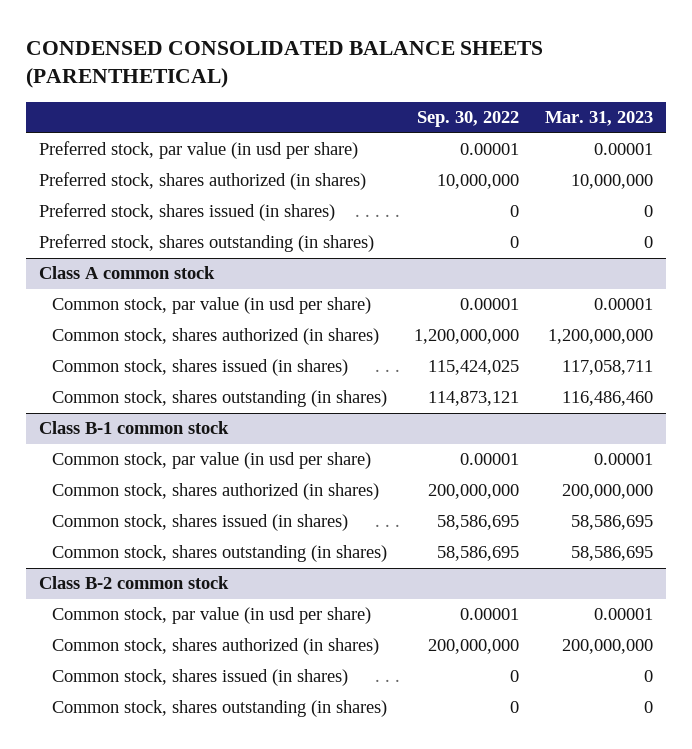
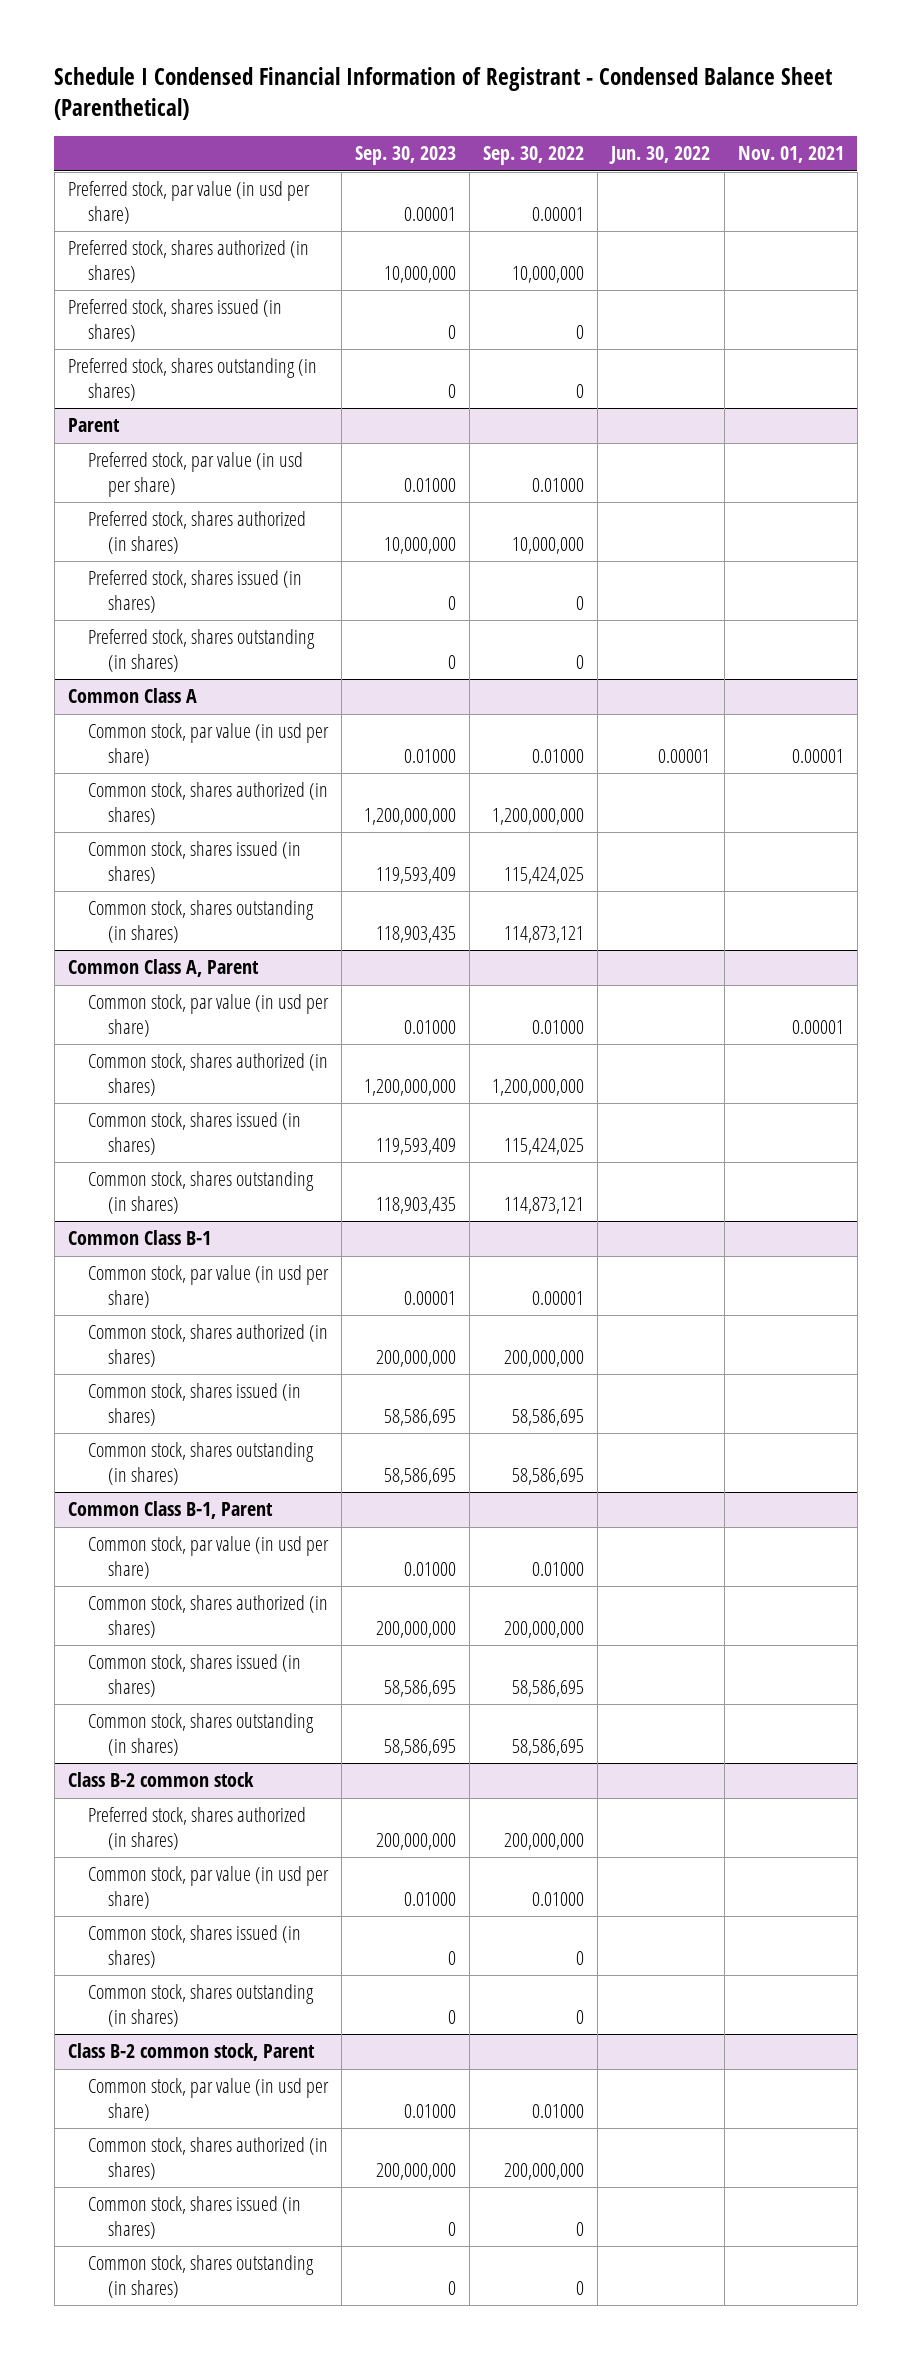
- CONDENSED CONSOLIDATED BALANCE SHEETS (PARENTHETICAL)
+ Schedule I Condensed Financial Information of Registrant - Condensed Balance Sheet (Parenthetical)
- | Sep. 30, 2022 | Mar. 31, 2023
+ | Sep. 30, 2023 | Sep. 30, 2022 | Jun. 30, 2022 | Nov. 01, 2021
- Class A common stock
- Common stock, par value (in usd per share) | 0.00001 | 0.00001
+ Parent
+ Preferred stock, par value (in usd per share) | 0.01000 | 0.01000 | |
+ Preferred stock, shares authorized (in shares) | 10,000,000 | 10,000,000 | |
+ Preferred stock, shares issued (in shares) | 0 | 0 | |
+ Preferred stock, shares outstanding (in shares) | 0 | 0 | |
+ Common Class A
+ Common stock, par value (in usd per share) | 0.01000 | 0.01000 | 0.00001 | 0.00001
- Class B-1 common stock
+ Common Class A, Parent
+ Common stock, par value (in usd per share) | 0.01000 | 0.01000 | | 0.00001
+ Common stock, shares authorized (in shares) | 1,200,000,000 | 1,200,000,000 | |
+ Common stock, shares issued (in shares) | 119,593,409 | 115,424,025 | |
+ Common stock, shares outstanding (in shares) | 118,903,435 | 114,873,121 | |
+ Common Class B-1
+ Common Class B-1, Parent
+ Common stock, par value (in usd per share) | 0.01000 | 0.01000 | |
+ Common stock, shares authorized (in shares) | 200,000,000 | 200,000,000 | |
+ Common stock, shares issued (in shares) | 58,586,695 | 58,586,695 | |
+ Common stock, shares outstanding (in shares) | 58,586,695 | 58,586,695 | |
@ Class B-2 common stock
- Common stock, par value (in usd per share) | 0.00001 | 0.00001
+ Preferred stock, shares authorized (in shares) | 200,000,000 | 200,000,000 | |
+ Common stock, par value (in usd per share) | 0.01000 | 0.01000 | |
+ Common stock, shares issued (in shares) | 0 | 0 | |
+ Common stock, shares outstanding (in shares) | 0 | 0 | |
+ Class B-2 common stock, Parent
+ Common stock, par value (in usd per share) | 0.01000 | 0.01000 | |

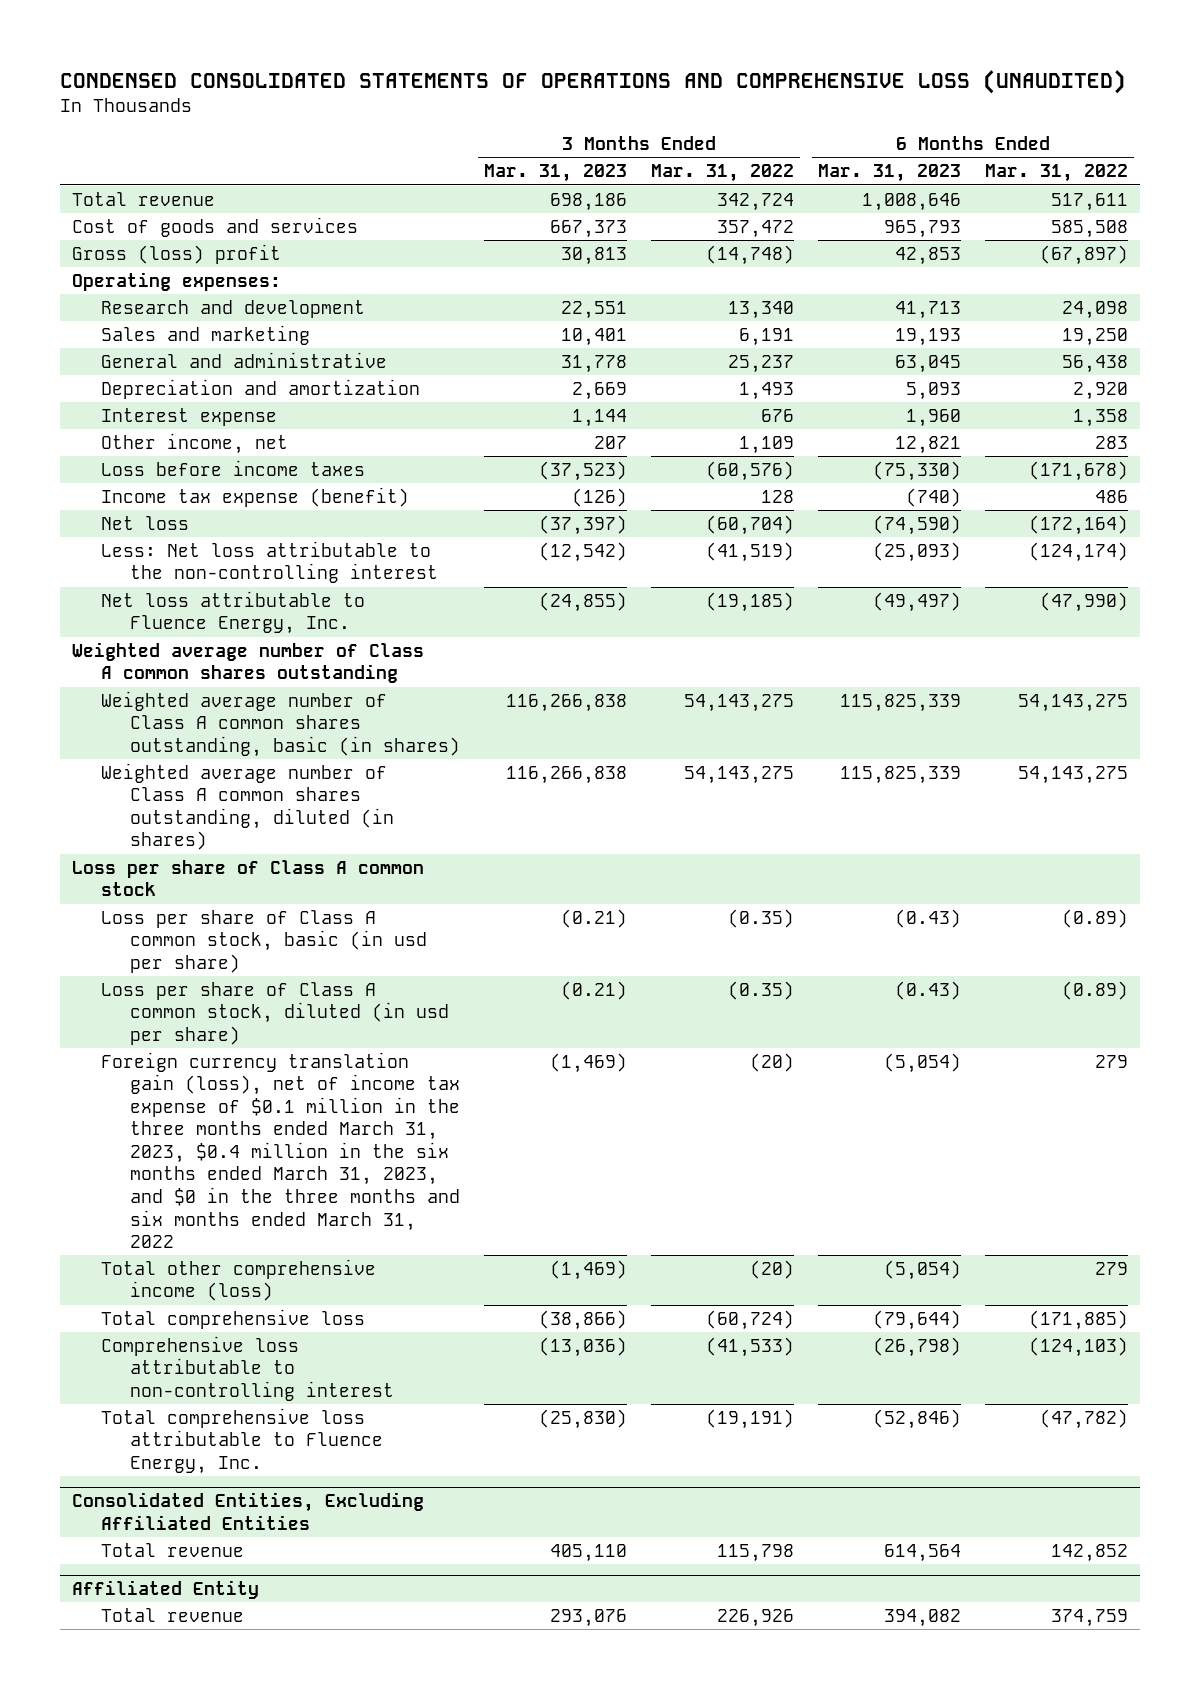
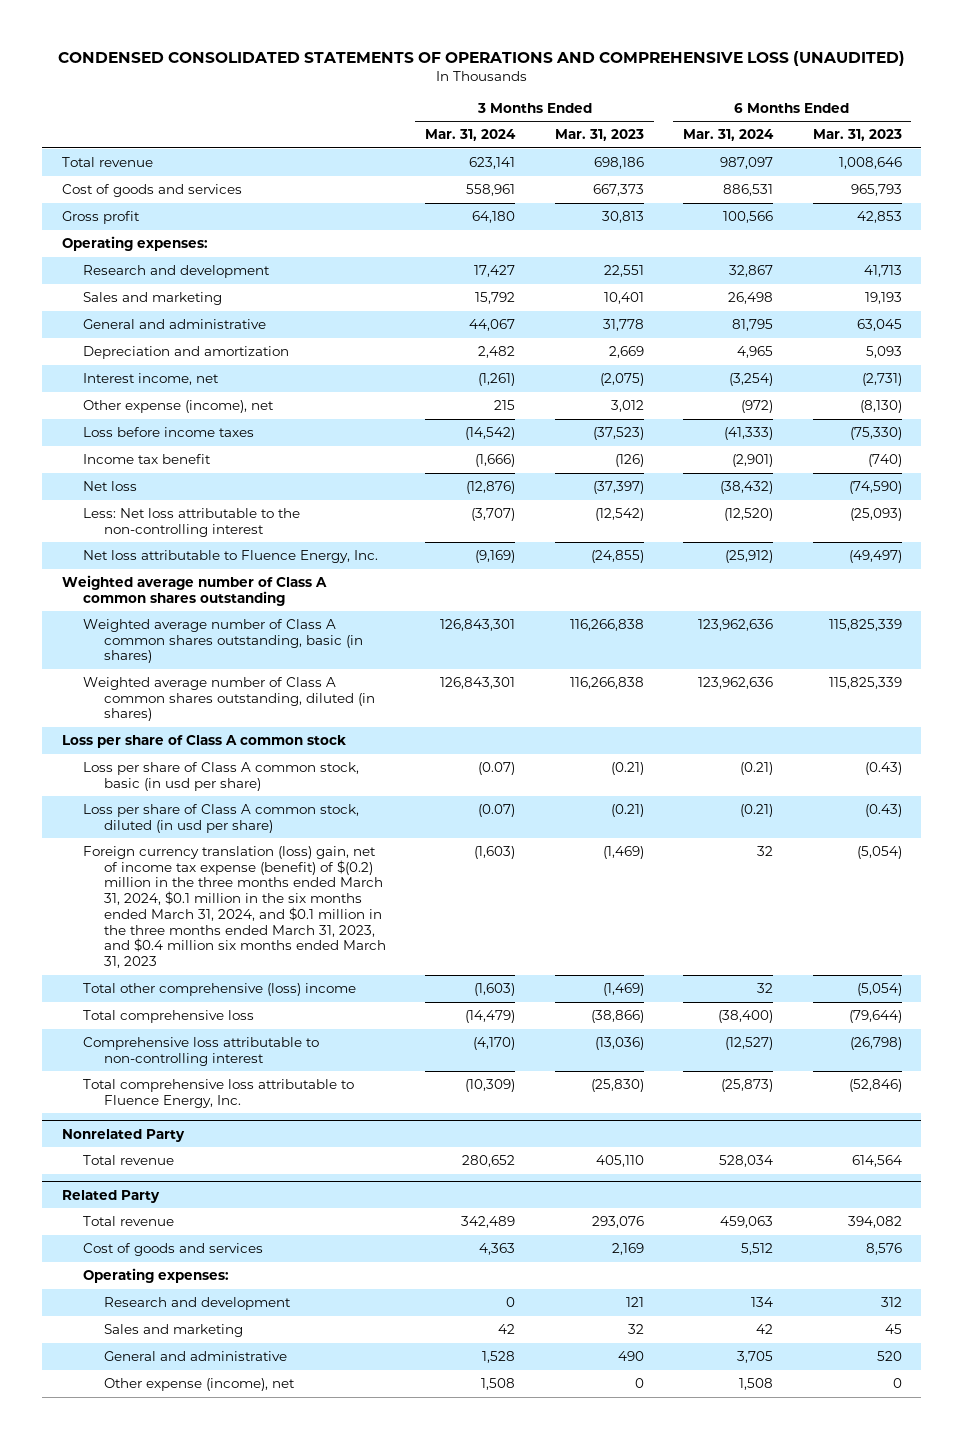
- | 3 Months Ended Mar. 31, 2023 | 3 Months Ended Mar. 31, 2022 | 6 Months Ended Mar. 31, 2023 | 6 Months Ended Mar. 31, 2022
+ | 3 Months Ended Mar. 31, 2024 | 3 Months Ended Mar. 31, 2023 | 6 Months Ended Mar. 31, 2024 | 6 Months Ended Mar. 31, 2023
- Gross (loss) profit | 30,813 | (14,748) | 42,853 | (67,897)
+ Gross profit | 64,180 | 30,813 | 100,566 | 42,853
- Interest expense | 1,144 | 676 | 1,960 | 1,358
- Other income, net | 207 | 1,109 | 12,821 | 283
+ Interest income, net | (1,261) | (2,075) | (3,254) | (2,731)
+ Other expense (income), net | 215 | 3,012 | (972) | (8,130)
- Income tax expense (benefit) | (126) | 128 | (740) | 486
+ Income tax benefit | (1,666) | (126) | (2,901) | (740)
- Foreign currency translation gain (loss), net of income tax expense of $0.1 million in the three months ended March 31, 2023, $0.4 million in the six months ended March 31, 2023, and $0 in the three months and six months ended March 31, 2022 | (1,469) | (20) | (5,054) | 279
- Total other comprehensive income (loss) | (1,469) | (20) | (5,054) | 279
+ Foreign currency translation (loss) gain, net of income tax expense (benefit) of $(0.2) million in the three months ended March 31, 2024, $0.1 million in the six months ended March 31, 2024, and $0.1 million in the three months ended March 31, 2023, and $0.4 million six months ended March 31, 2023 | (1,603) | (1,469) | 32 | (5,054)
+ Total other comprehensive (loss) income | (1,603) | (1,469) | 32 | (5,054)
- Consolidated Entities, Excluding Affiliated Entities
+ Nonrelated Party
- Affiliated Entity
+ Related Party
+ Cost of goods and services | 4,363 | 2,169 | 5,512 | 8,576
+ Operating expenses:
+ Research and development | 0 | 121 | 134 | 312
+ Sales and marketing | 42 | 32 | 42 | 45
+ General and administrative | 1,528 | 490 | 3,705 | 520
+ Other expense (income), net | 1,508 | 0 | 1,508 | 0

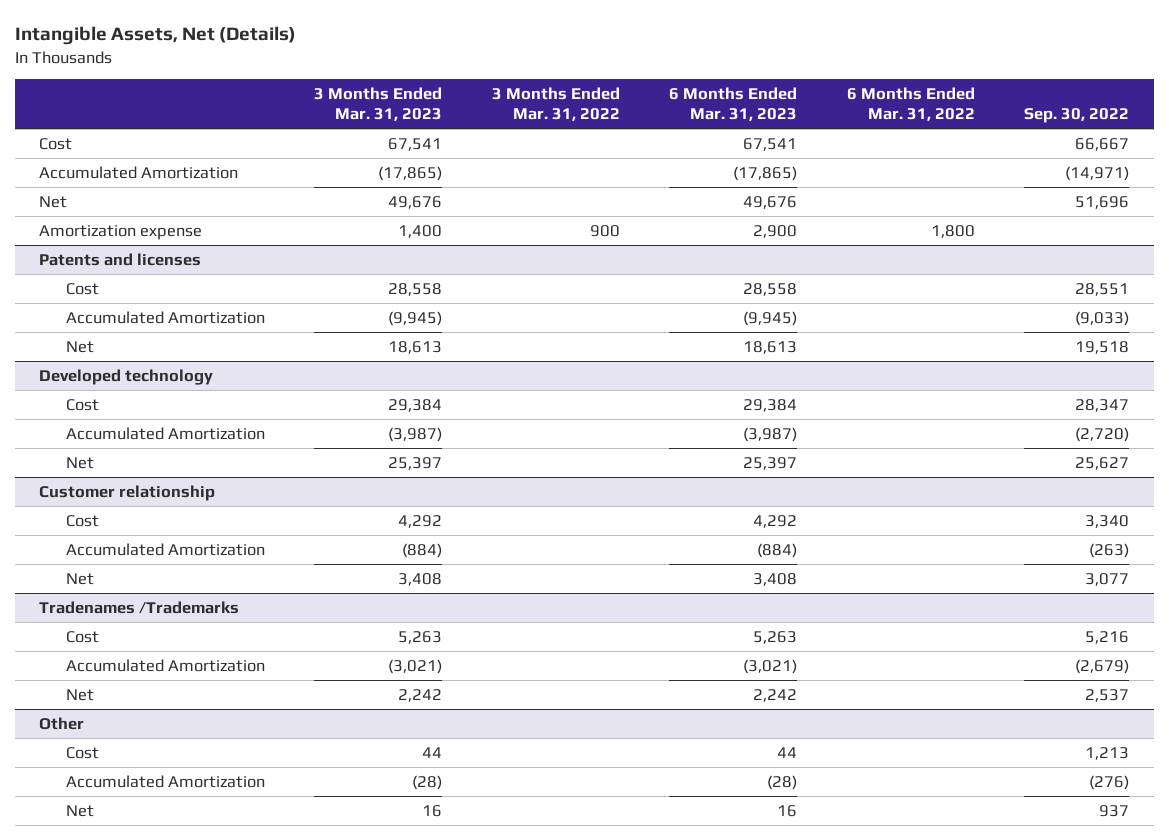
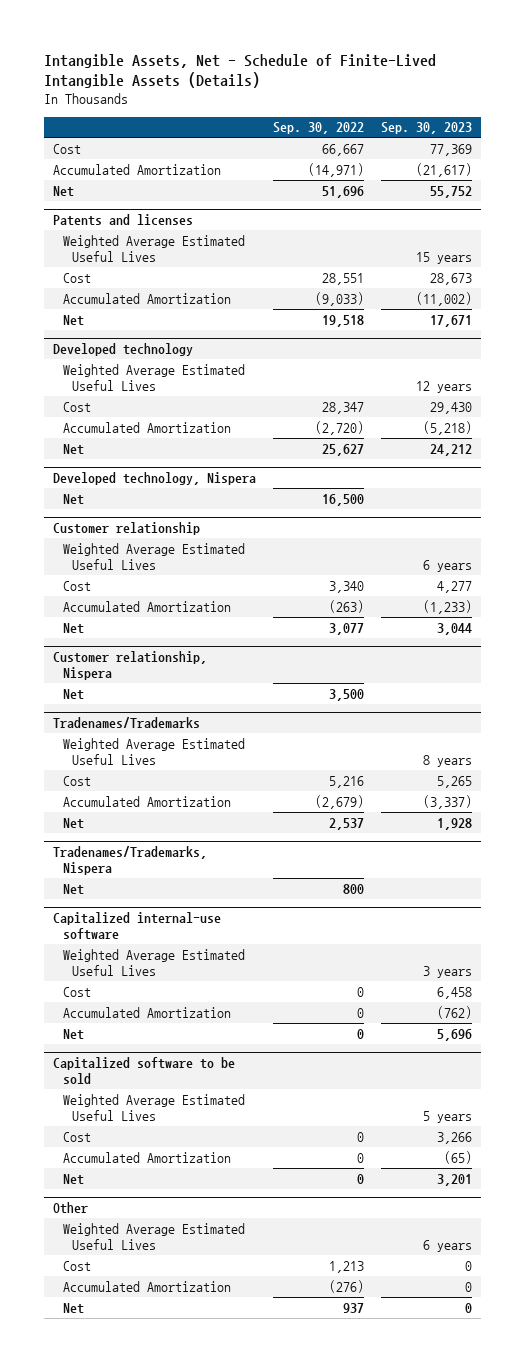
- Intangible Assets, Net (Details)
+ Intangible Assets, Net - Schedule of Finite-Lived Intangible Assets (Details)
- | 3 Months Ended Mar. 31, 2023 | 3 Months Ended Mar. 31, 2022 | 6 Months Ended Mar. 31, 2023 | 6 Months Ended Mar. 31, 2022 | Sep. 30, 2022
+ | Sep. 30, 2022 | Sep. 30, 2023
- Amortization expense | 1,400 | 900 | 2,900 | 1,800 |
@ Patents and licenses
+ Weighted Average Estimated Useful Lives | | 15 years
@ Developed technology
+ Weighted Average Estimated Useful Lives | | 12 years
+ Developed technology, Nispera
+ Net | 16,500 |
@ Customer relationship
+ Weighted Average Estimated Useful Lives | | 6 years
- Tradenames /Trademarks
+ Customer relationship, Nispera
+ Net | 3,500 |
+ Tradenames/Trademarks
+ Weighted Average Estimated Useful Lives | | 8 years
+ Tradenames/Trademarks, Nispera
+ Net | 800 |
+ Capitalized internal-use software
+ Weighted Average Estimated Useful Lives | | 3 years
+ Cost | 0 | 6,458
+ Accumulated Amortization | 0 | (762)
+ Net | 0 | 5,696
+ Capitalized software to be sold
+ Weighted Average Estimated Useful Lives | | 5 years
+ Cost | 0 | 3,266
+ Accumulated Amortization | 0 | (65)
+ Net | 0 | 3,201
@ Other
+ Weighted Average Estimated Useful Lives | | 6 years

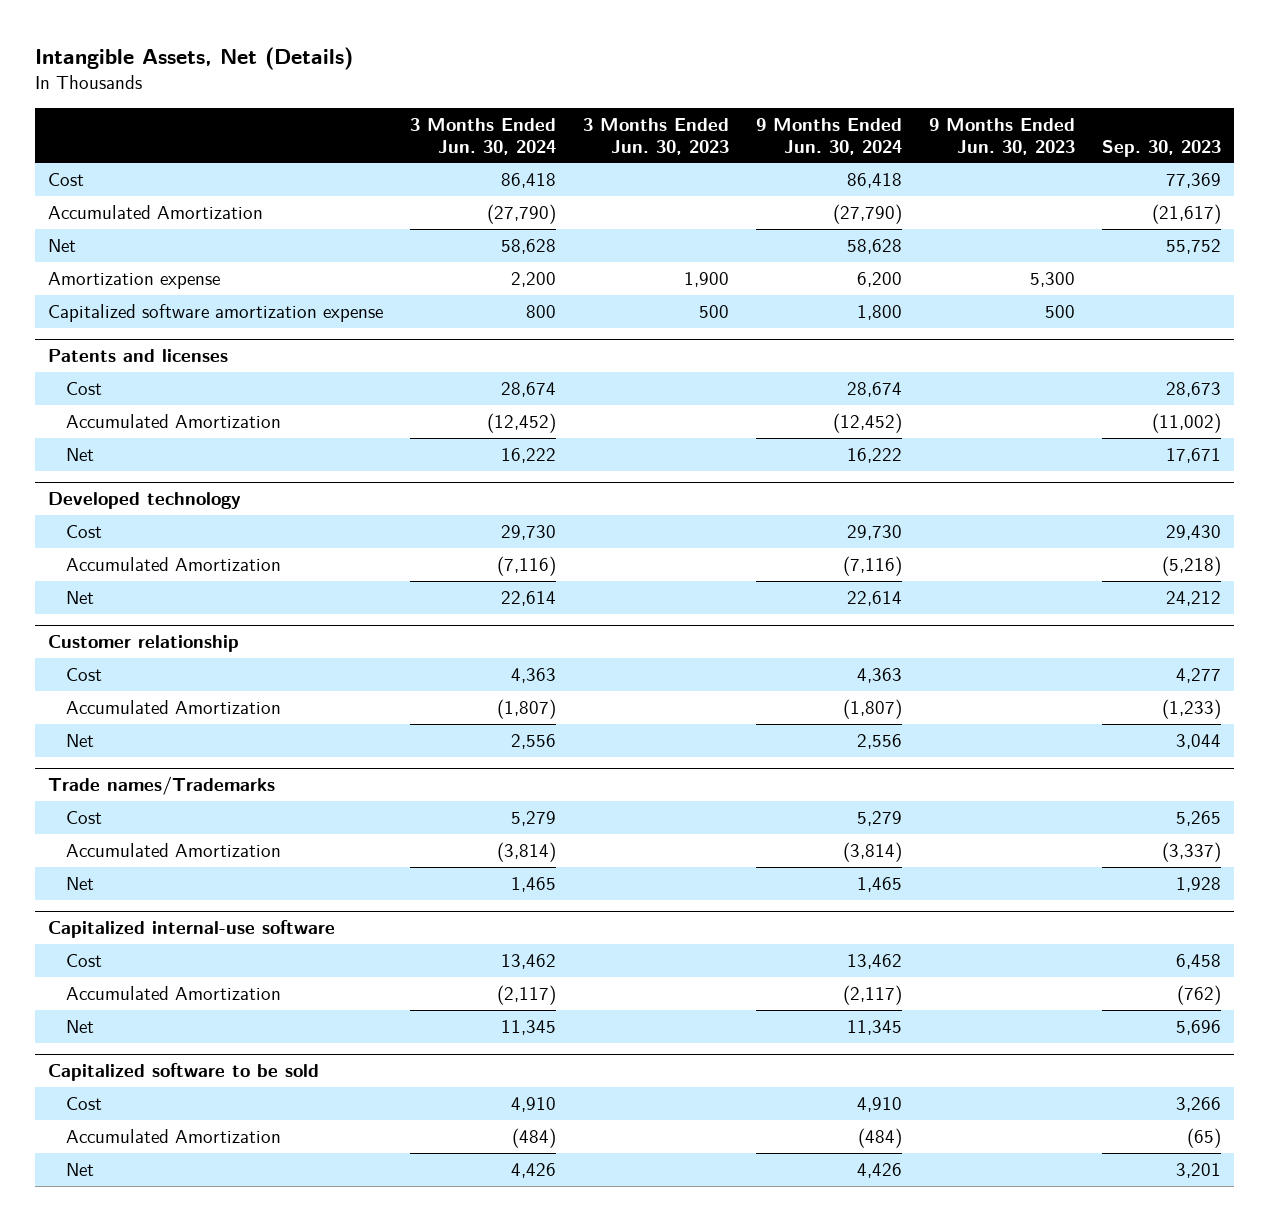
- Intangible Assets, Net - Schedule of Finite-Lived Intangible Assets (Details)
+ Intangible Assets, Net (Details)
- | Sep. 30, 2022 | Sep. 30, 2023
+ | 3 Months Ended Jun. 30, 2024 | 3 Months Ended Jun. 30, 2023 | 9 Months Ended Jun. 30, 2024 | 9 Months Ended Jun. 30, 2023 | Sep. 30, 2023
+ Amortization expense | 2,200 | 1,900 | 6,200 | 5,300 |
+ Capitalized software amortization expense | 800 | 500 | 1,800 | 500 |
@ Patents and licenses
- Weighted Average Estimated Useful Lives | | 15 years
@ Developed technology
- Weighted Average Estimated Useful Lives | | 12 years
- Developed technology, Nispera
- Net | 16,500 |
@ Customer relationship
- Weighted Average Estimated Useful Lives | | 6 years
- Customer relationship, Nispera
- Net | 3,500 |
- Tradenames/Trademarks
- Weighted Average Estimated Useful Lives | | 8 years
+ Trade names/Trademarks
- Tradenames/Trademarks, Nispera
- Net | 800 |
@ Capitalized internal-use software
- Weighted Average Estimated Useful Lives | | 3 years
@ Capitalized software to be sold
- Weighted Average Estimated Useful Lives | | 5 years
- Other
- Weighted Average Estimated Useful Lives | | 6 years
- Cost | 1,213 | 0
- Accumulated Amortization | (276) | 0
- Net | 937 | 0

